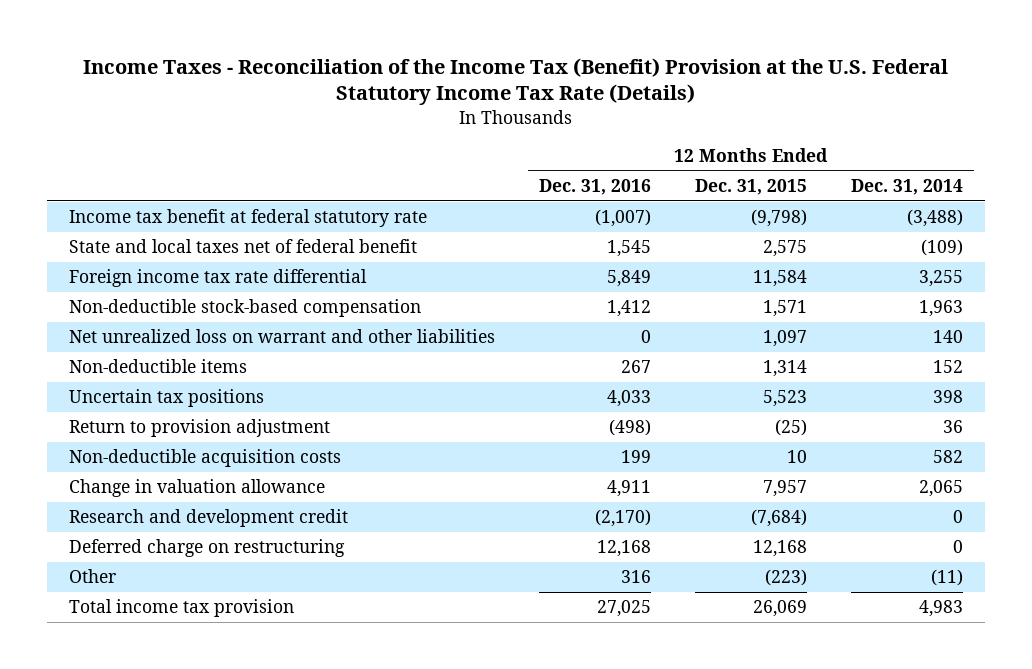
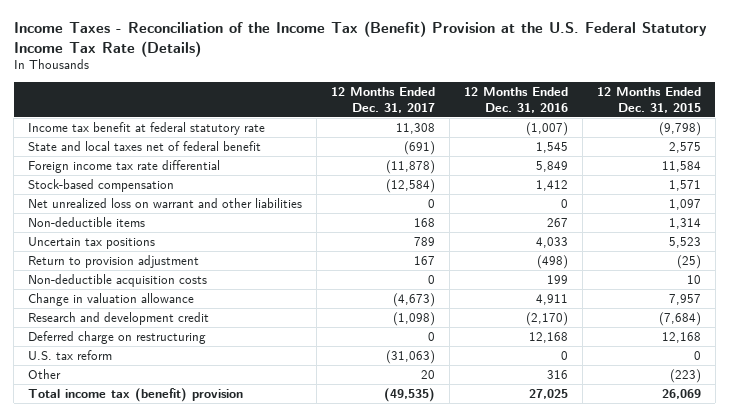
- | 12 Months Ended Dec. 31, 2016 | 12 Months Ended Dec. 31, 2015 | 12 Months Ended Dec. 31, 2014
+ | 12 Months Ended Dec. 31, 2017 | 12 Months Ended Dec. 31, 2016 | 12 Months Ended Dec. 31, 2015
- Non-deductible stock-based compensation | 1,412 | 1,571 | 1,963
+ Stock-based compensation | (12,584) | 1,412 | 1,571
+ U.S. tax reform | (31,063) | 0 | 0
- Total income tax provision | 27,025 | 26,069 | 4,983
+ Total income tax (benefit) provision | (49,535) | 27,025 | 26,069

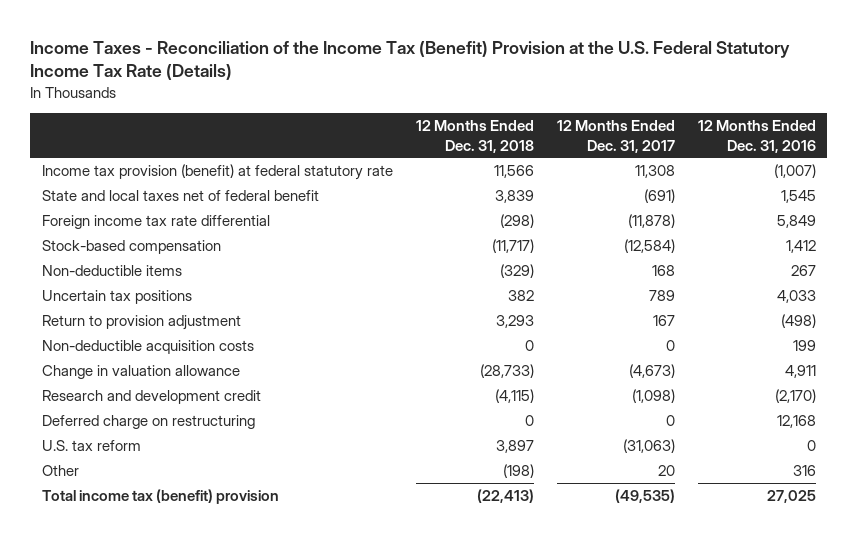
- | 12 Months Ended Dec. 31, 2017 | 12 Months Ended Dec. 31, 2016 | 12 Months Ended Dec. 31, 2015
+ | 12 Months Ended Dec. 31, 2018 | 12 Months Ended Dec. 31, 2017 | 12 Months Ended Dec. 31, 2016
- Income tax benefit at federal statutory rate | 11,308 | (1,007) | (9,798)
+ Income tax provision (benefit) at federal statutory rate | 11,566 | 11,308 | (1,007)
- Net unrealized loss on warrant and other liabilities | 0 | 0 | 1,097

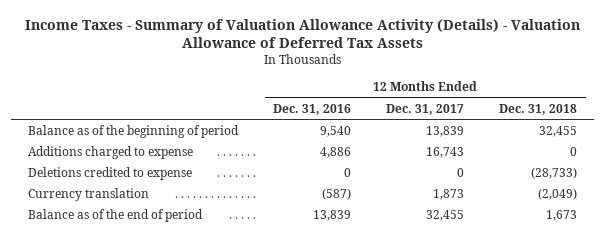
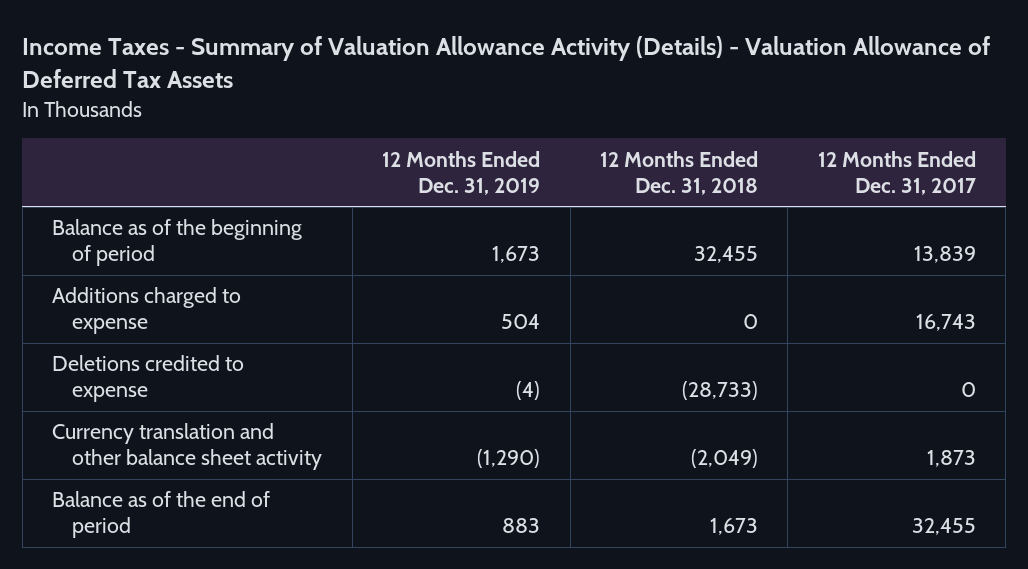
- | 12 Months Ended Dec. 31, 2016 | 12 Months Ended Dec. 31, 2017 | 12 Months Ended Dec. 31, 2018
+ | 12 Months Ended Dec. 31, 2019 | 12 Months Ended Dec. 31, 2018 | 12 Months Ended Dec. 31, 2017
- Currency translation | (587) | 1,873 | (2,049)
+ Currency translation and other balance sheet activity | (1,290) | (2,049) | 1,873

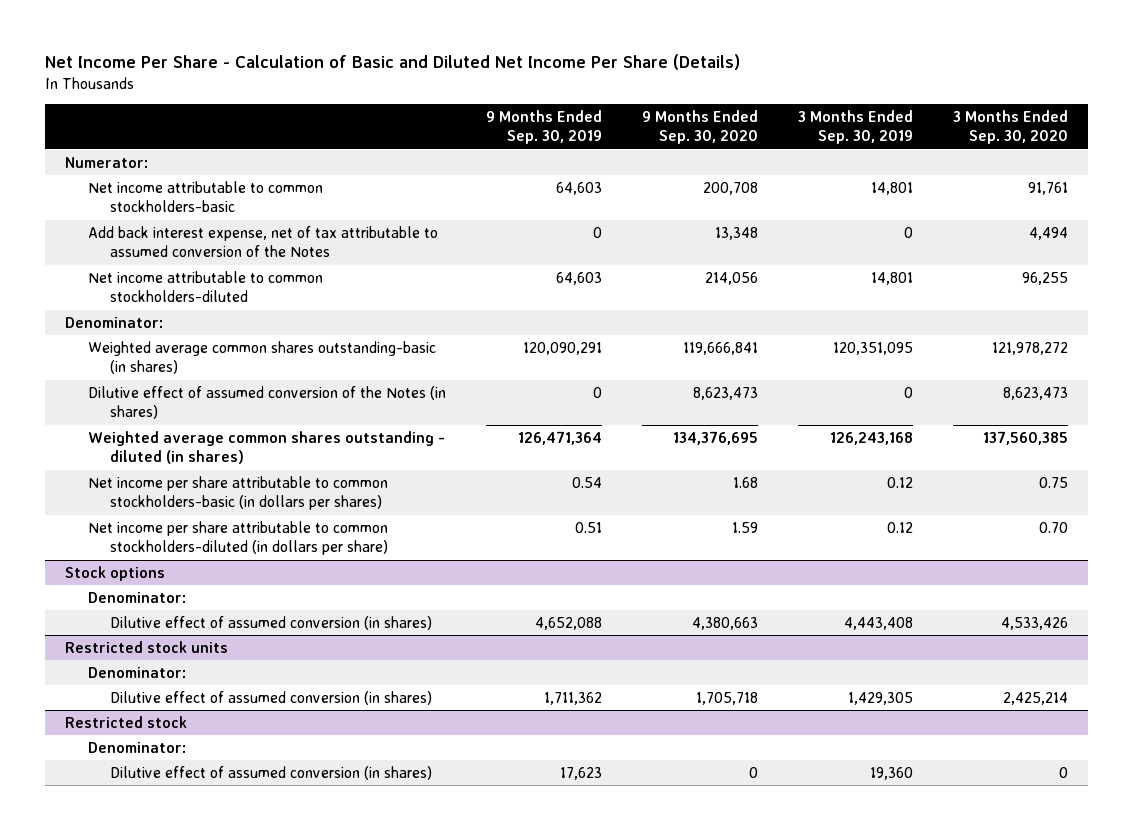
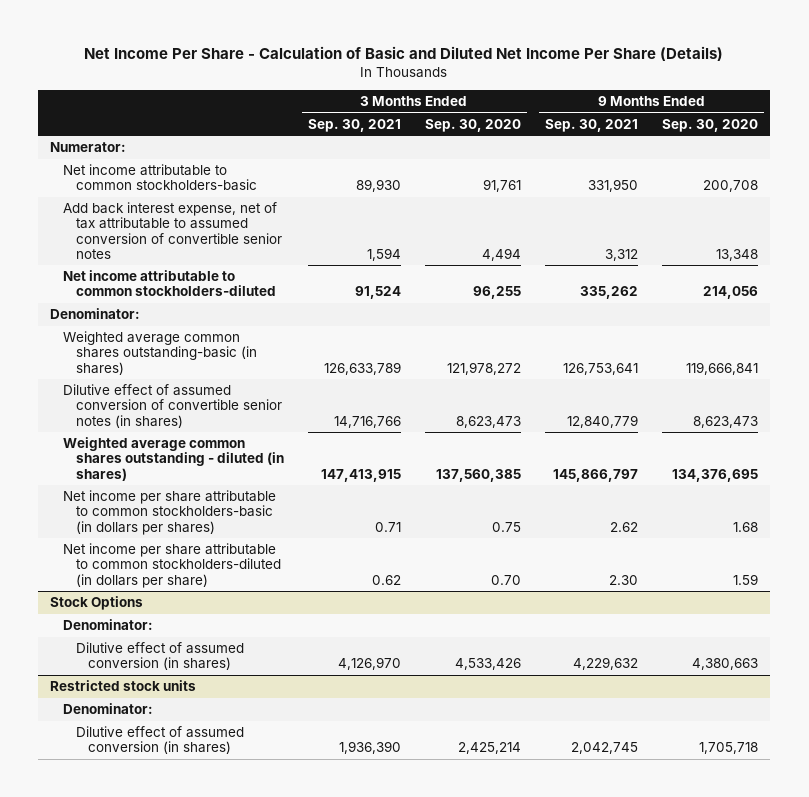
- | 9 Months Ended Sep. 30, 2019 | 9 Months Ended Sep. 30, 2020 | 3 Months Ended Sep. 30, 2019 | 3 Months Ended Sep. 30, 2020
+ | 3 Months Ended Sep. 30, 2021 | 3 Months Ended Sep. 30, 2020 | 9 Months Ended Sep. 30, 2021 | 9 Months Ended Sep. 30, 2020
- Add back interest expense, net of tax attributable to assumed conversion of the Notes | 0 | 13,348 | 0 | 4,494
+ Add back interest expense, net of tax attributable to assumed conversion of convertible senior notes | 1,594 | 4,494 | 3,312 | 13,348
- Dilutive effect of assumed conversion of the Notes (in shares) | 0 | 8,623,473 | 0 | 8,623,473
+ Dilutive effect of assumed conversion of convertible senior notes (in shares) | 14,716,766 | 8,623,473 | 12,840,779 | 8,623,473
- Stock options
+ Stock Options
- Restricted stock
- Denominator:
- Dilutive effect of assumed conversion (in shares) | 17,623 | 0 | 19,360 | 0

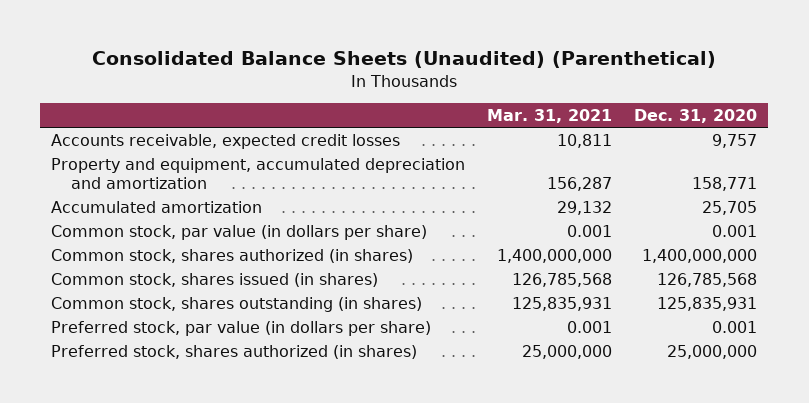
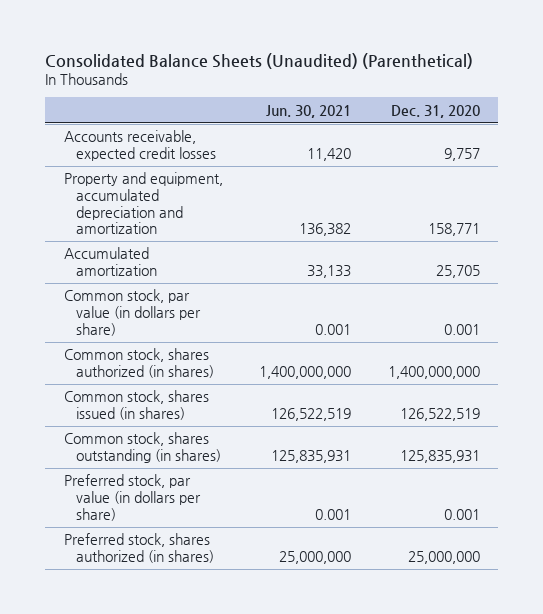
- | Mar. 31, 2021 | Dec. 31, 2020
+ | Jun. 30, 2021 | Dec. 31, 2020
- Common stock, shares issued (in shares) | 126,785,568 | 126,785,568
+ Common stock, shares issued (in shares) | 126,522,519 | 126,522,519

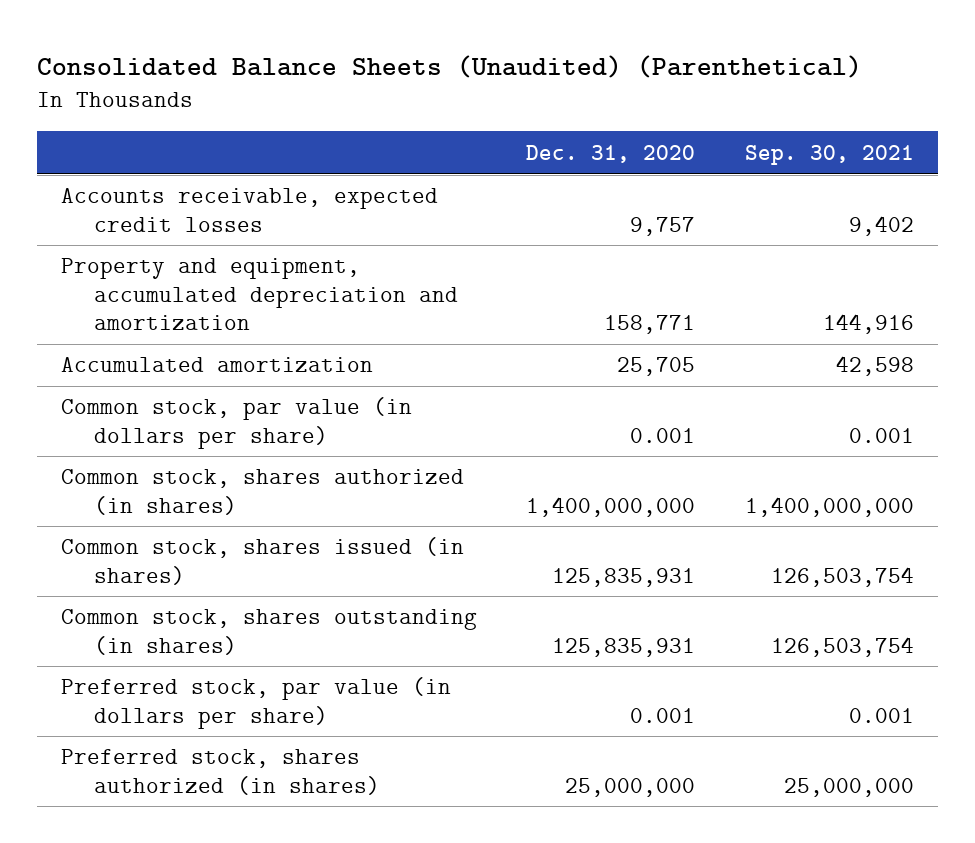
- | Jun. 30, 2021 | Dec. 31, 2020
+ | Dec. 31, 2020 | Sep. 30, 2021
- Common stock, shares issued (in shares) | 126,522,519 | 126,522,519
+ Common stock, shares issued (in shares) | 125,835,931 | 126,503,754

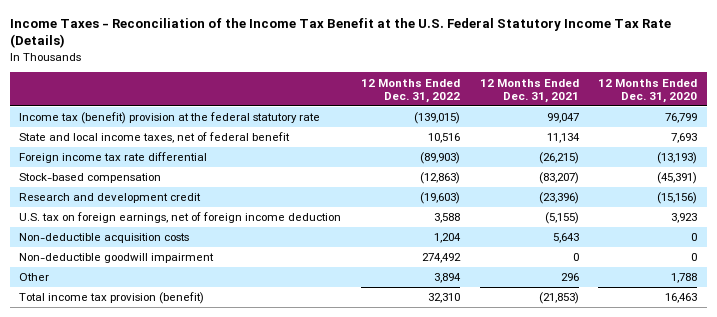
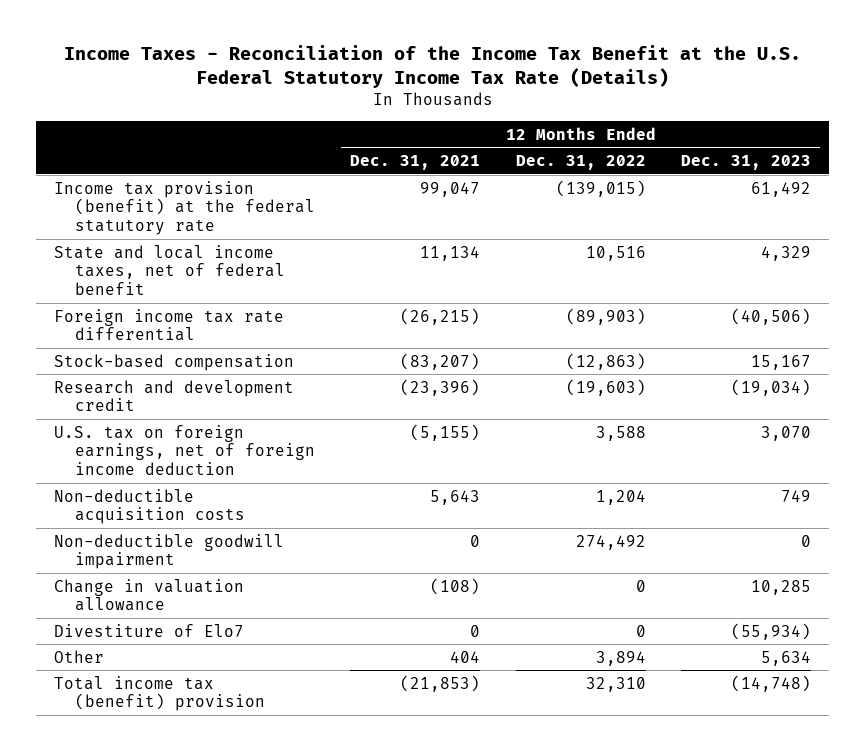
- | 12 Months Ended Dec. 31, 2022 | 12 Months Ended Dec. 31, 2021 | 12 Months Ended Dec. 31, 2020
+ | 12 Months Ended Dec. 31, 2021 | 12 Months Ended Dec. 31, 2022 | 12 Months Ended Dec. 31, 2023
- Income tax (benefit) provision at the federal statutory rate | (139,015) | 99,047 | 76,799
+ Income tax provision (benefit) at the federal statutory rate | 99,047 | (139,015) | 61,492
- Other | 3,894 | 296 | 1,788
- Total income tax provision (benefit) | 32,310 | (21,853) | 16,463
+ Change in valuation allowance | (108) | 0 | 10,285
+ Divestiture of Elo7 | 0 | 0 | (55,934)
+ Other | 404 | 3,894 | 5,634
+ Total income tax (benefit) provision | (21,853) | 32,310 | (14,748)

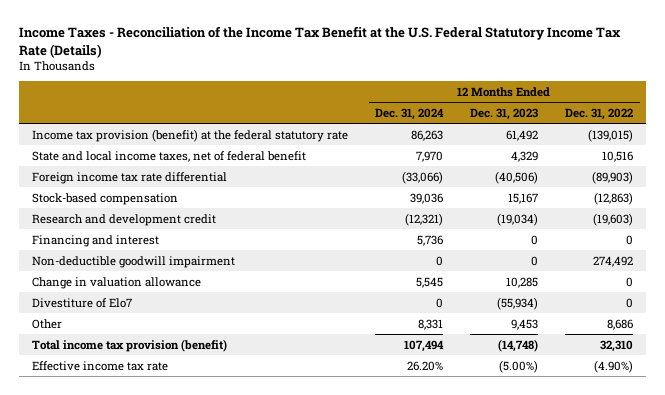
- | 12 Months Ended Dec. 31, 2021 | 12 Months Ended Dec. 31, 2022 | 12 Months Ended Dec. 31, 2023
+ | 12 Months Ended Dec. 31, 2024 | 12 Months Ended Dec. 31, 2023 | 12 Months Ended Dec. 31, 2022
- U.S. tax on foreign earnings, net of foreign income deduction | (5,155) | 3,588 | 3,070
- Non-deductible acquisition costs | 5,643 | 1,204 | 749
+ Financing and interest | 5,736 | 0 | 0
- Other | 404 | 3,894 | 5,634
- Total income tax (benefit) provision | (21,853) | 32,310 | (14,748)
+ Other | 8,331 | 9,453 | 8,686
+ Total income tax provision (benefit) | 107,494 | (14,748) | 32,310
+ Effective income tax rate | 26.20% | (5.00%) | (4.90%)

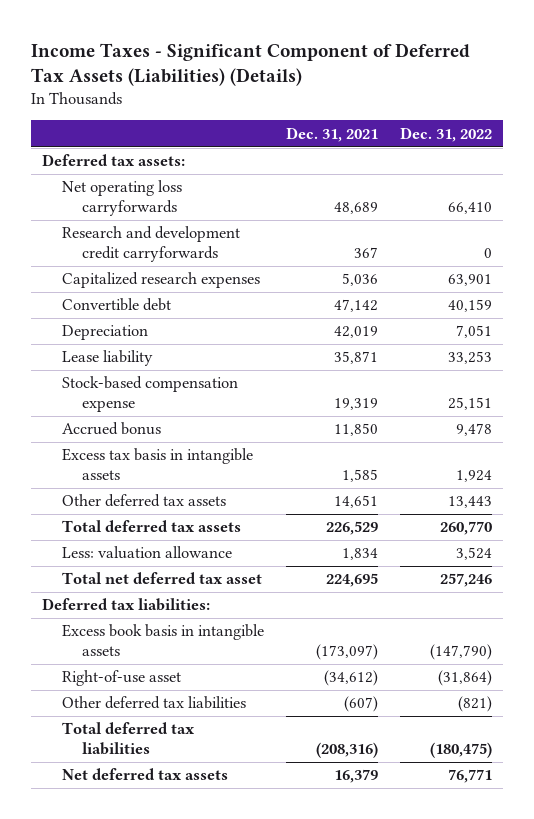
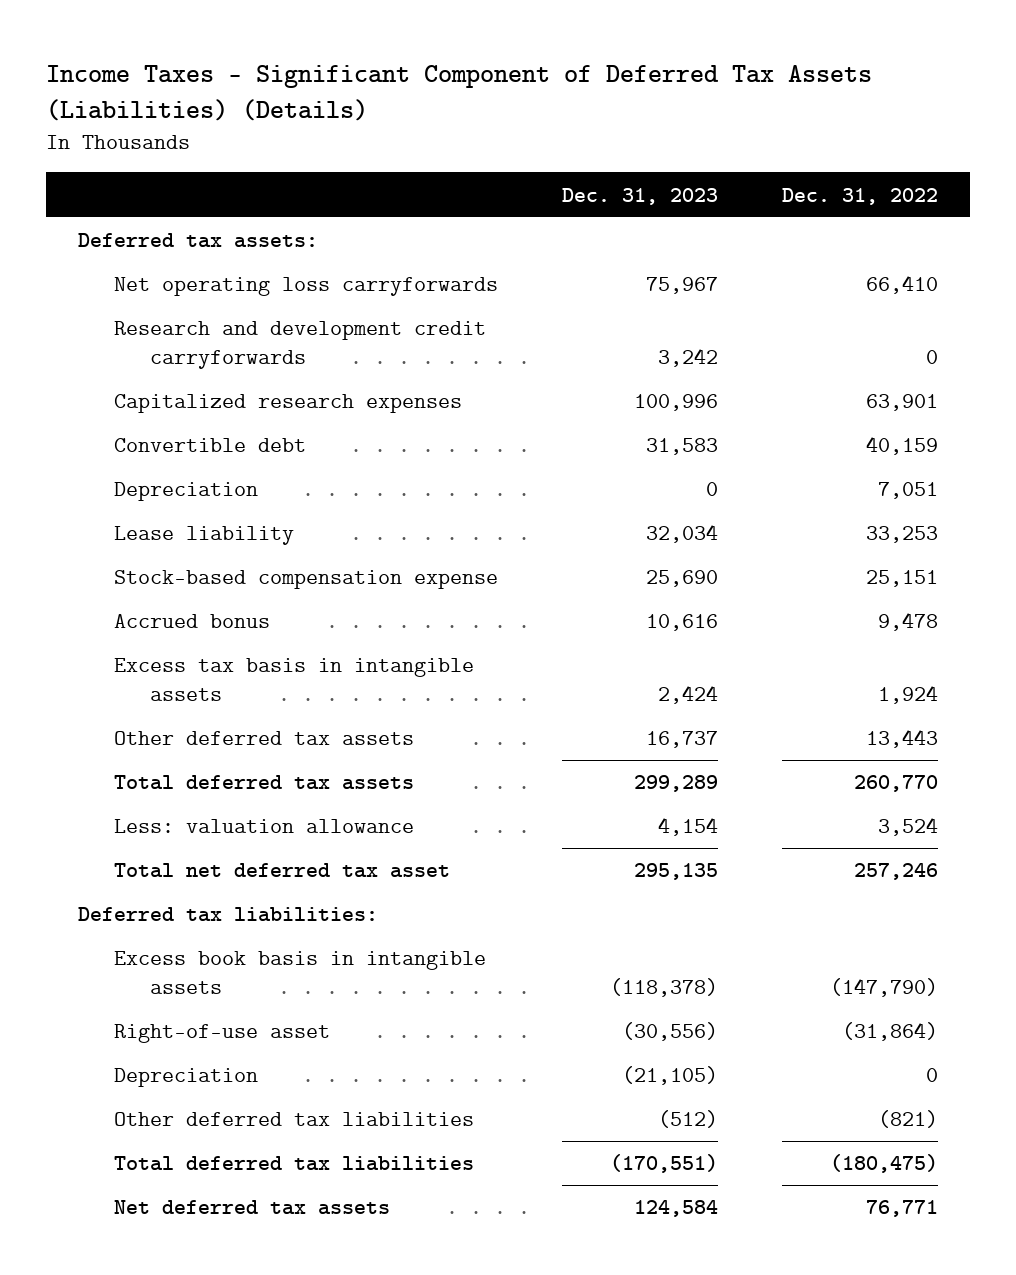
- | Dec. 31, 2021 | Dec. 31, 2022
+ | Dec. 31, 2023 | Dec. 31, 2022
+ Depreciation | (21,105) | 0

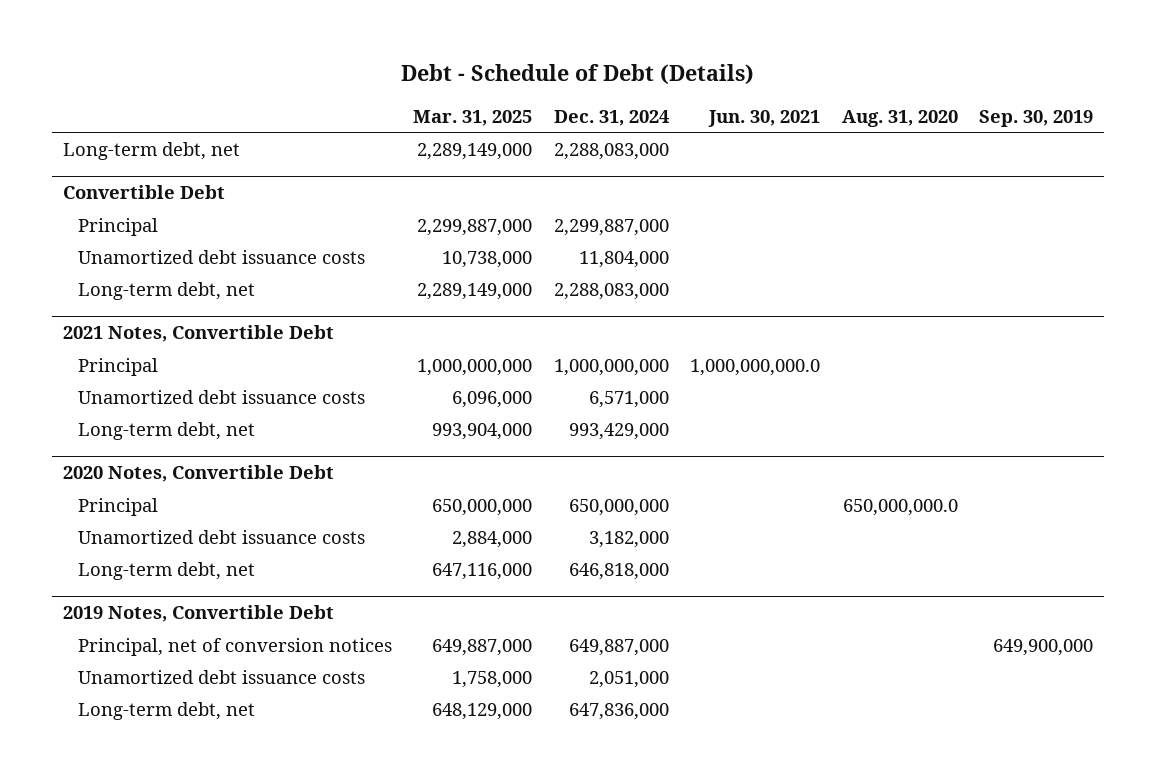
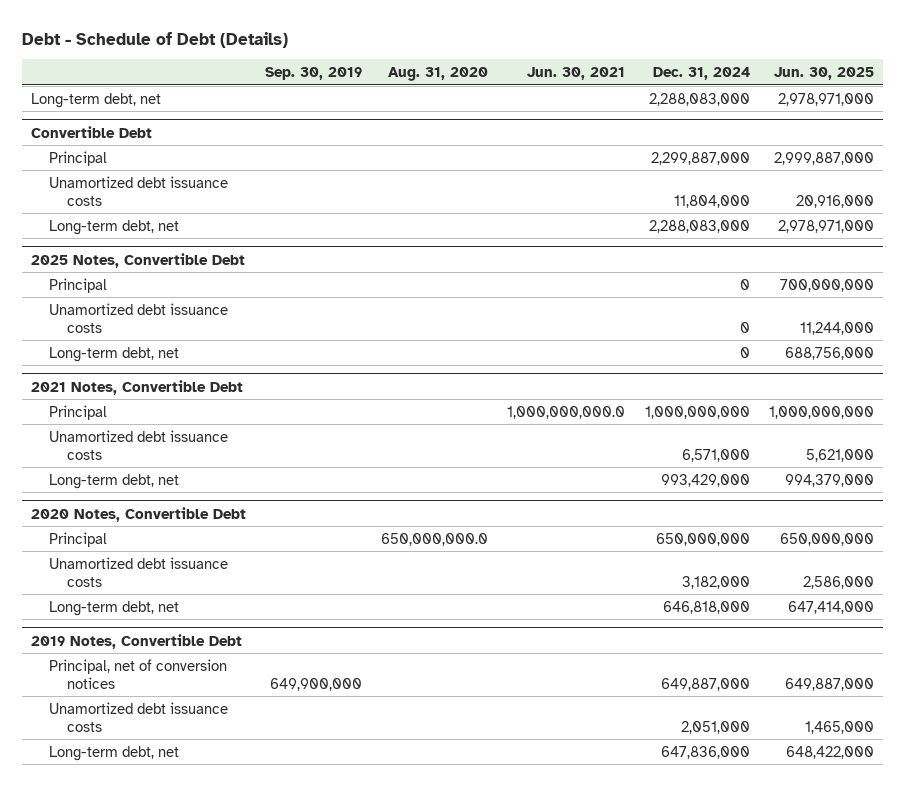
- | Mar. 31, 2025 | Dec. 31, 2024 | Jun. 30, 2021 | Aug. 31, 2020 | Sep. 30, 2019
+ | Sep. 30, 2019 | Aug. 31, 2020 | Jun. 30, 2021 | Dec. 31, 2024 | Jun. 30, 2025
+ 2025 Notes, Convertible Debt
+ Principal | | | | 0 | 700,000,000
+ Unamortized debt issuance costs | | | | 0 | 11,244,000
+ Long-term debt, net | | | | 0 | 688,756,000

